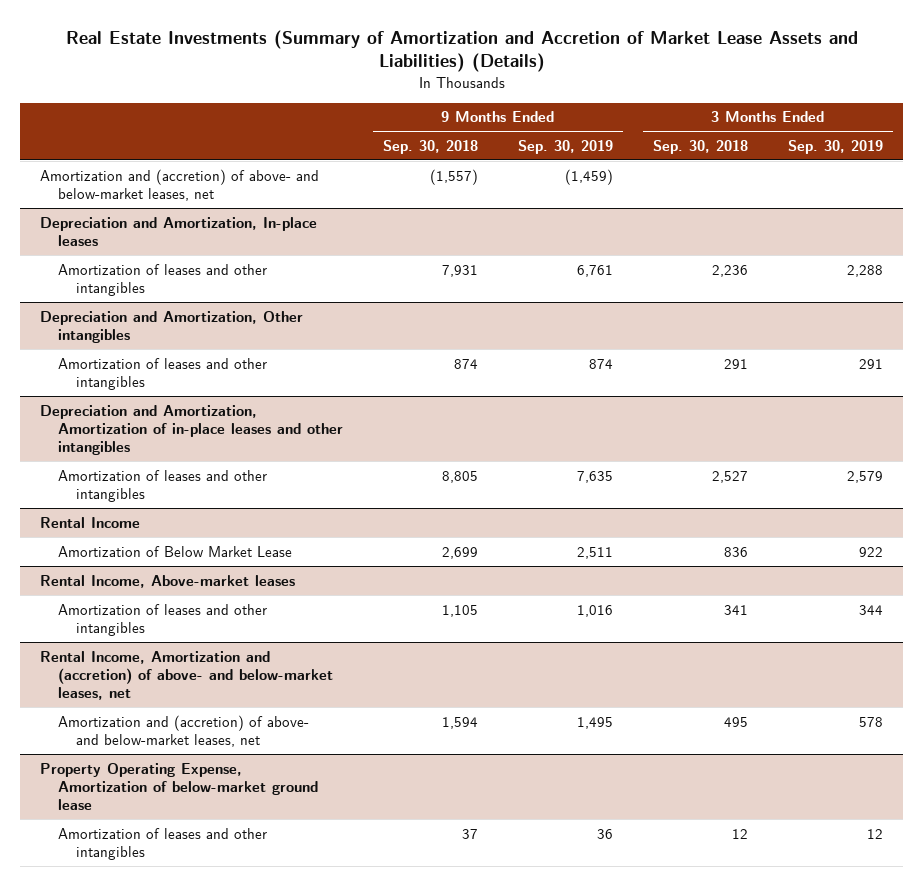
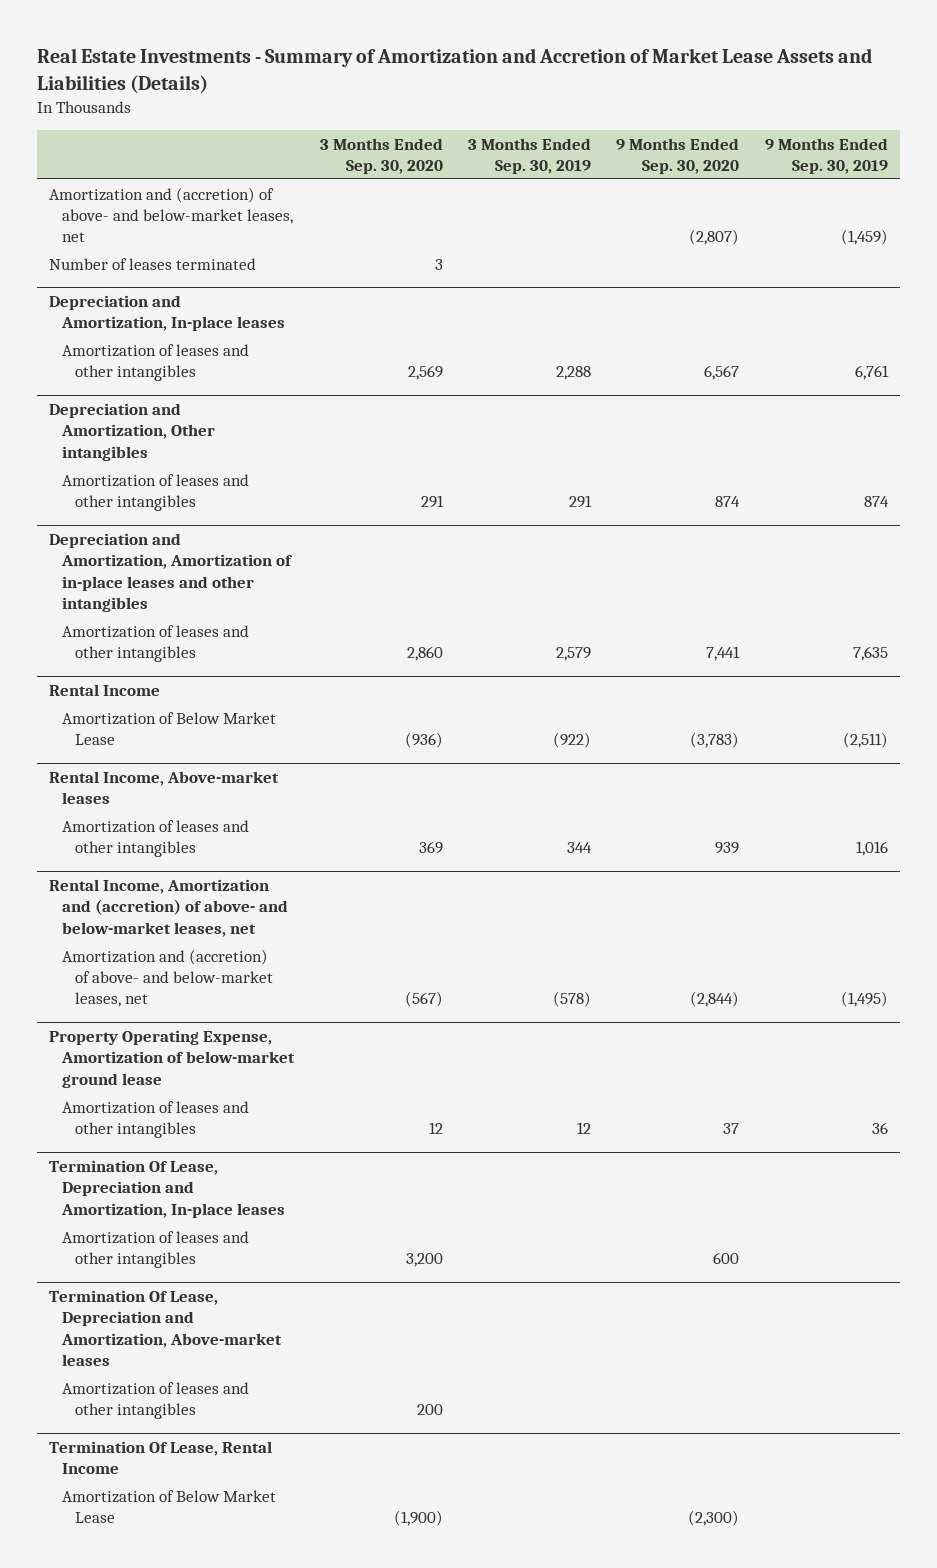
- Real Estate Investments (Summary of Amortization and Accretion of Market Lease Assets and Liabilities) (Details)
+ Real Estate Investments - Summary of Amortization and Accretion of Market Lease Assets and Liabilities (Details)
- | 9 Months Ended Sep. 30, 2018 | 9 Months Ended Sep. 30, 2019 | 3 Months Ended Sep. 30, 2018 | 3 Months Ended Sep. 30, 2019
+ | 3 Months Ended Sep. 30, 2020 | 3 Months Ended Sep. 30, 2019 | 9 Months Ended Sep. 30, 2020 | 9 Months Ended Sep. 30, 2019
+ Number of leases terminated | 3 | | |
@ Rental Income
- Amortization of Below Market Lease | 2,699 | 2,511 | 836 | 922
+ Amortization of Below Market Lease | (936) | (922) | (3,783) | (2,511)
@ Rental Income, Amortization and (accretion) of above- and below-market leases, net
- Amortization and (accretion) of above- and below-market leases, net | 1,594 | 1,495 | 495 | 578
+ Amortization and (accretion) of above- and below-market leases, net | (567) | (578) | (2,844) | (1,495)
+ Termination Of Lease, Depreciation and Amortization, In-place leases
+ Amortization of leases and other intangibles | 3,200 | | 600 |
+ Termination Of Lease, Depreciation and Amortization, Above-market leases
+ Amortization of leases and other intangibles | 200 | | |
+ Termination Of Lease, Rental Income
+ Amortization of Below Market Lease | (1,900) | | (2,300) |

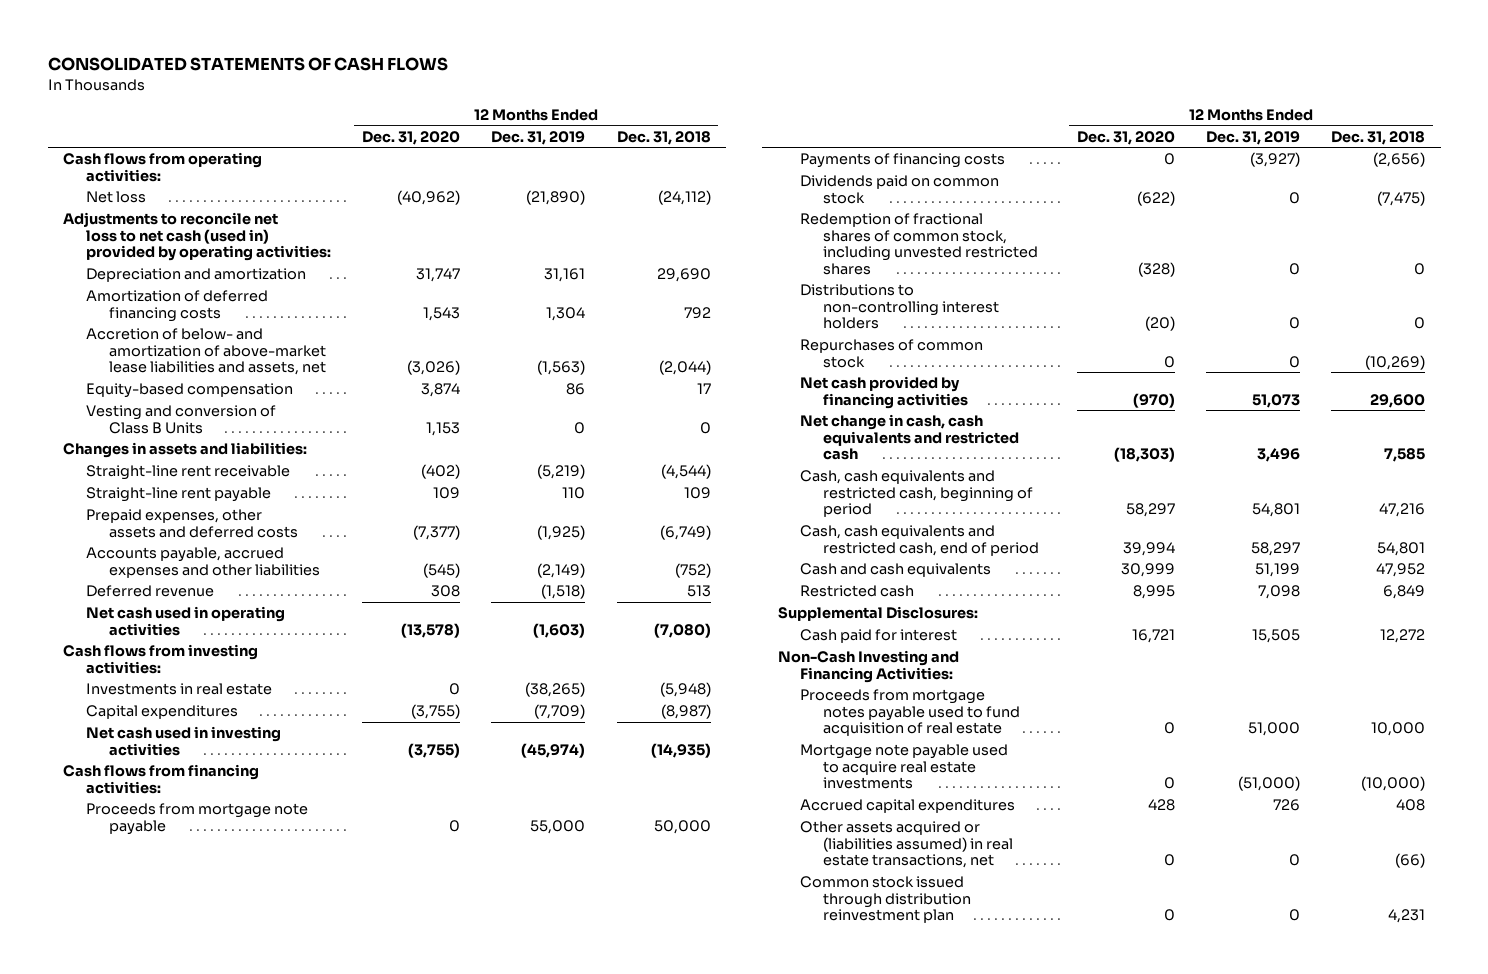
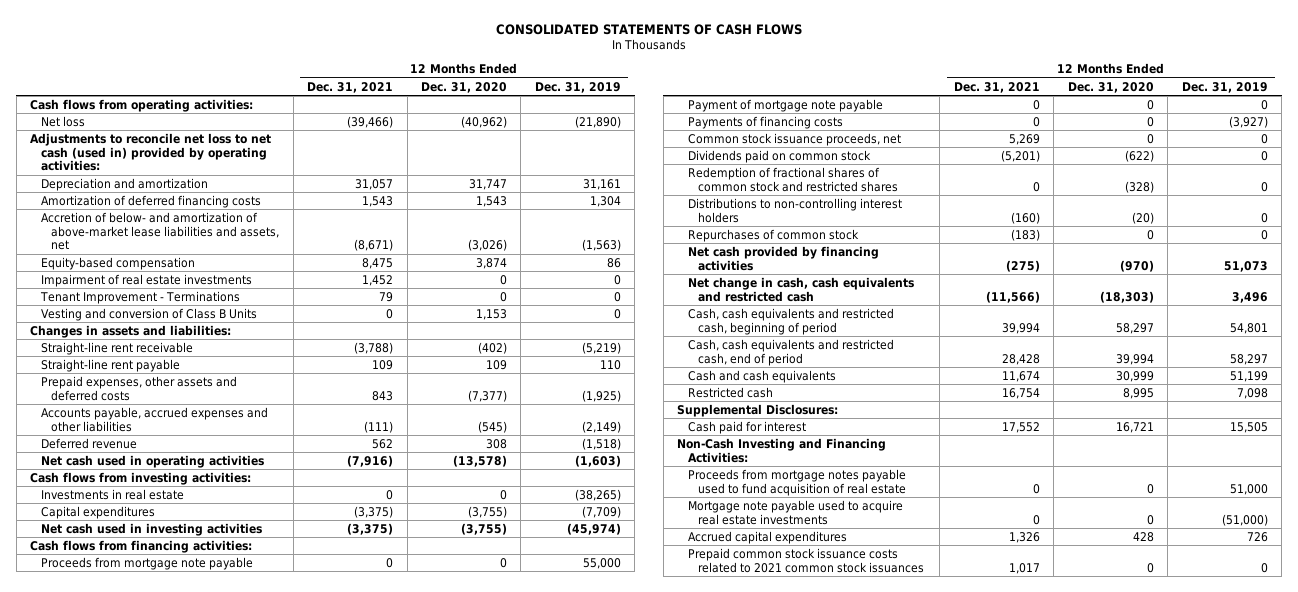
- | 12 Months Ended Dec. 31, 2020 | 12 Months Ended Dec. 31, 2019 | 12 Months Ended Dec. 31, 2018
+ | 12 Months Ended Dec. 31, 2021 | 12 Months Ended Dec. 31, 2020 | 12 Months Ended Dec. 31, 2019
+ Impairment of real estate investments | 1,452 | 0 | 0
+ Tenant Improvement - Terminations | 79 | 0 | 0
+ Payment of mortgage note payable | 0 | 0 | 0
+ Common stock issuance proceeds, net | 5,269 | 0 | 0
- Redemption of fractional shares of common stock, including unvested restricted shares | (328) | 0 | 0
+ Redemption of fractional shares of common stock and restricted shares | 0 | (328) | 0
- Other assets acquired or (liabilities assumed) in real estate transactions, net | 0 | 0 | (66)
- Common stock issued through distribution reinvestment plan | 0 | 0 | 4,231
+ Prepaid common stock issuance costs related to 2021 common stock issuances | 1,017 | 0 | 0

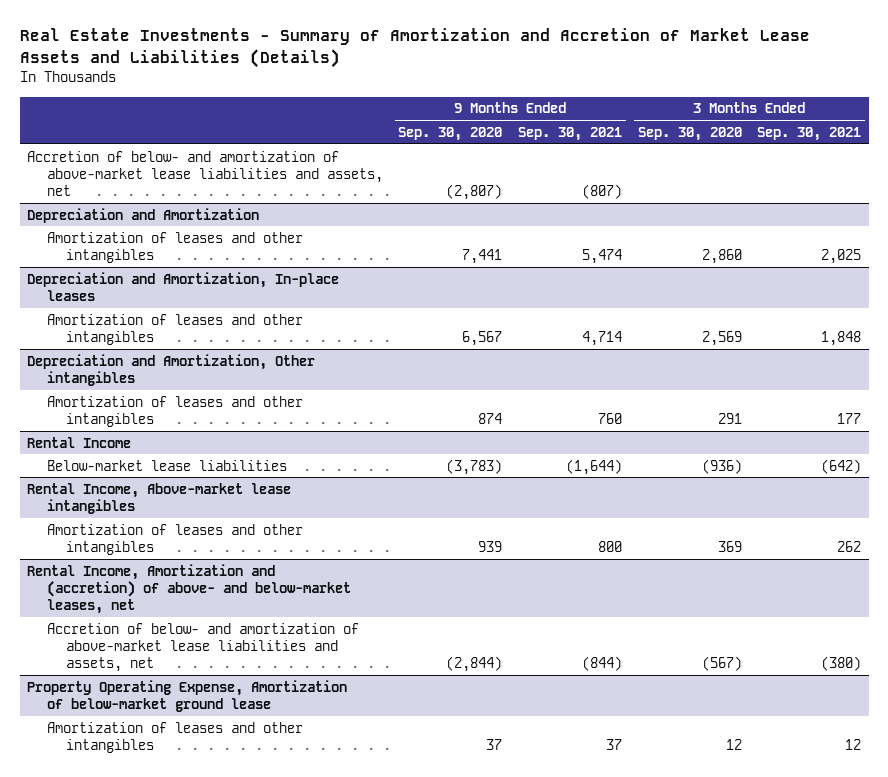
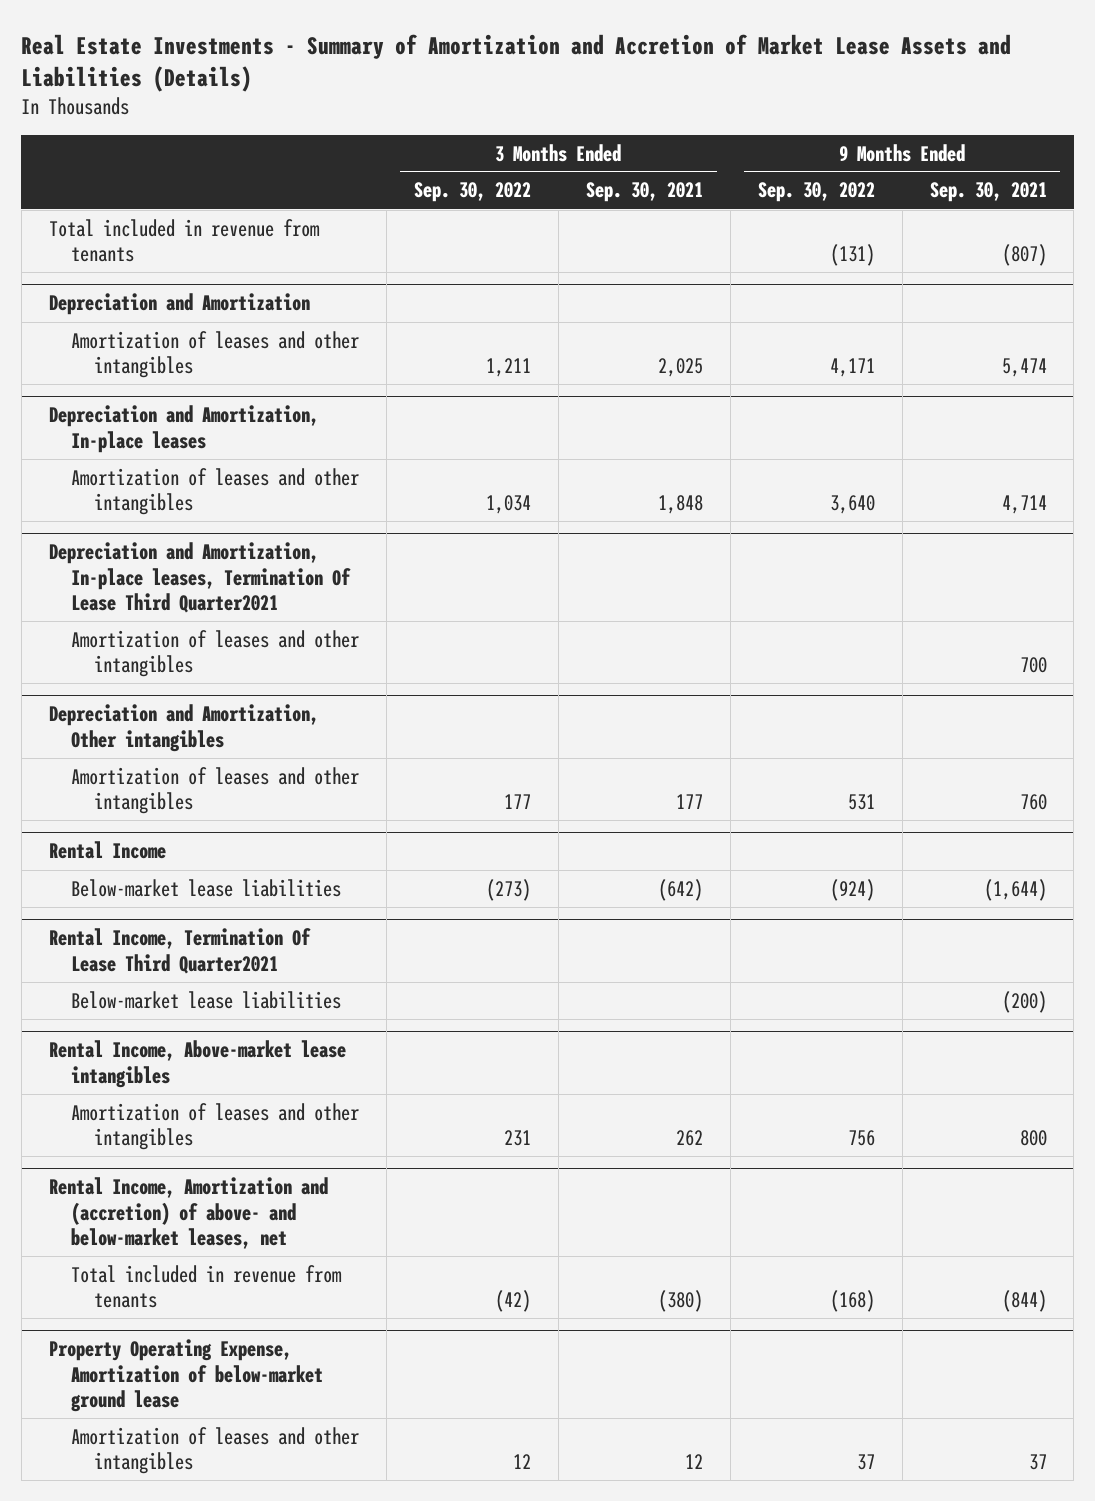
- | 9 Months Ended Sep. 30, 2020 | 9 Months Ended Sep. 30, 2021 | 3 Months Ended Sep. 30, 2020 | 3 Months Ended Sep. 30, 2021
+ | 3 Months Ended Sep. 30, 2022 | 3 Months Ended Sep. 30, 2021 | 9 Months Ended Sep. 30, 2022 | 9 Months Ended Sep. 30, 2021
- Accretion of below- and amortization of above-market lease liabilities and assets, net | (2,807) | (807) | |
+ Total included in revenue from tenants | | | (131) | (807)
+ Depreciation and Amortization, In-place leases, Termination Of Lease Third Quarter2021
+ Amortization of leases and other intangibles | | | | 700
+ Rental Income, Termination Of Lease Third Quarter2021
+ Below-market lease liabilities | | | | (200)
@ Rental Income, Amortization and (accretion) of above- and below-market leases, net
- Accretion of below- and amortization of above-market lease liabilities and assets, net | (2,844) | (844) | (567) | (380)
+ Total included in revenue from tenants | (42) | (380) | (168) | (844)

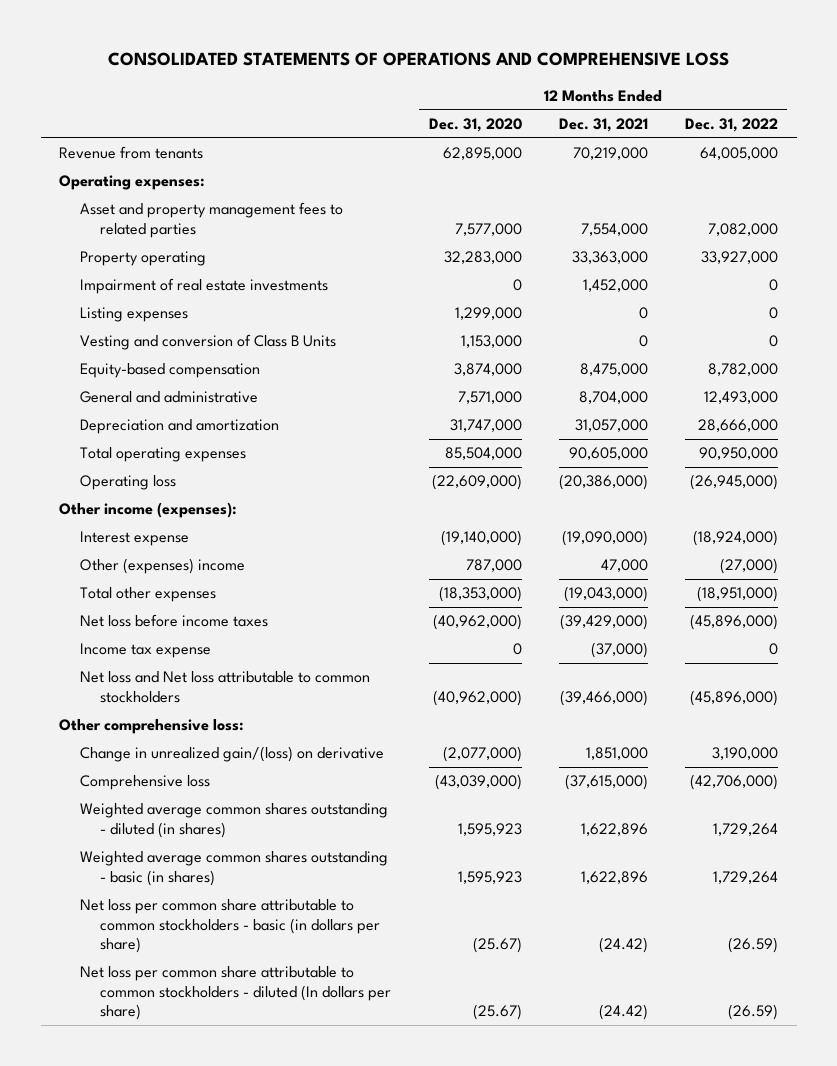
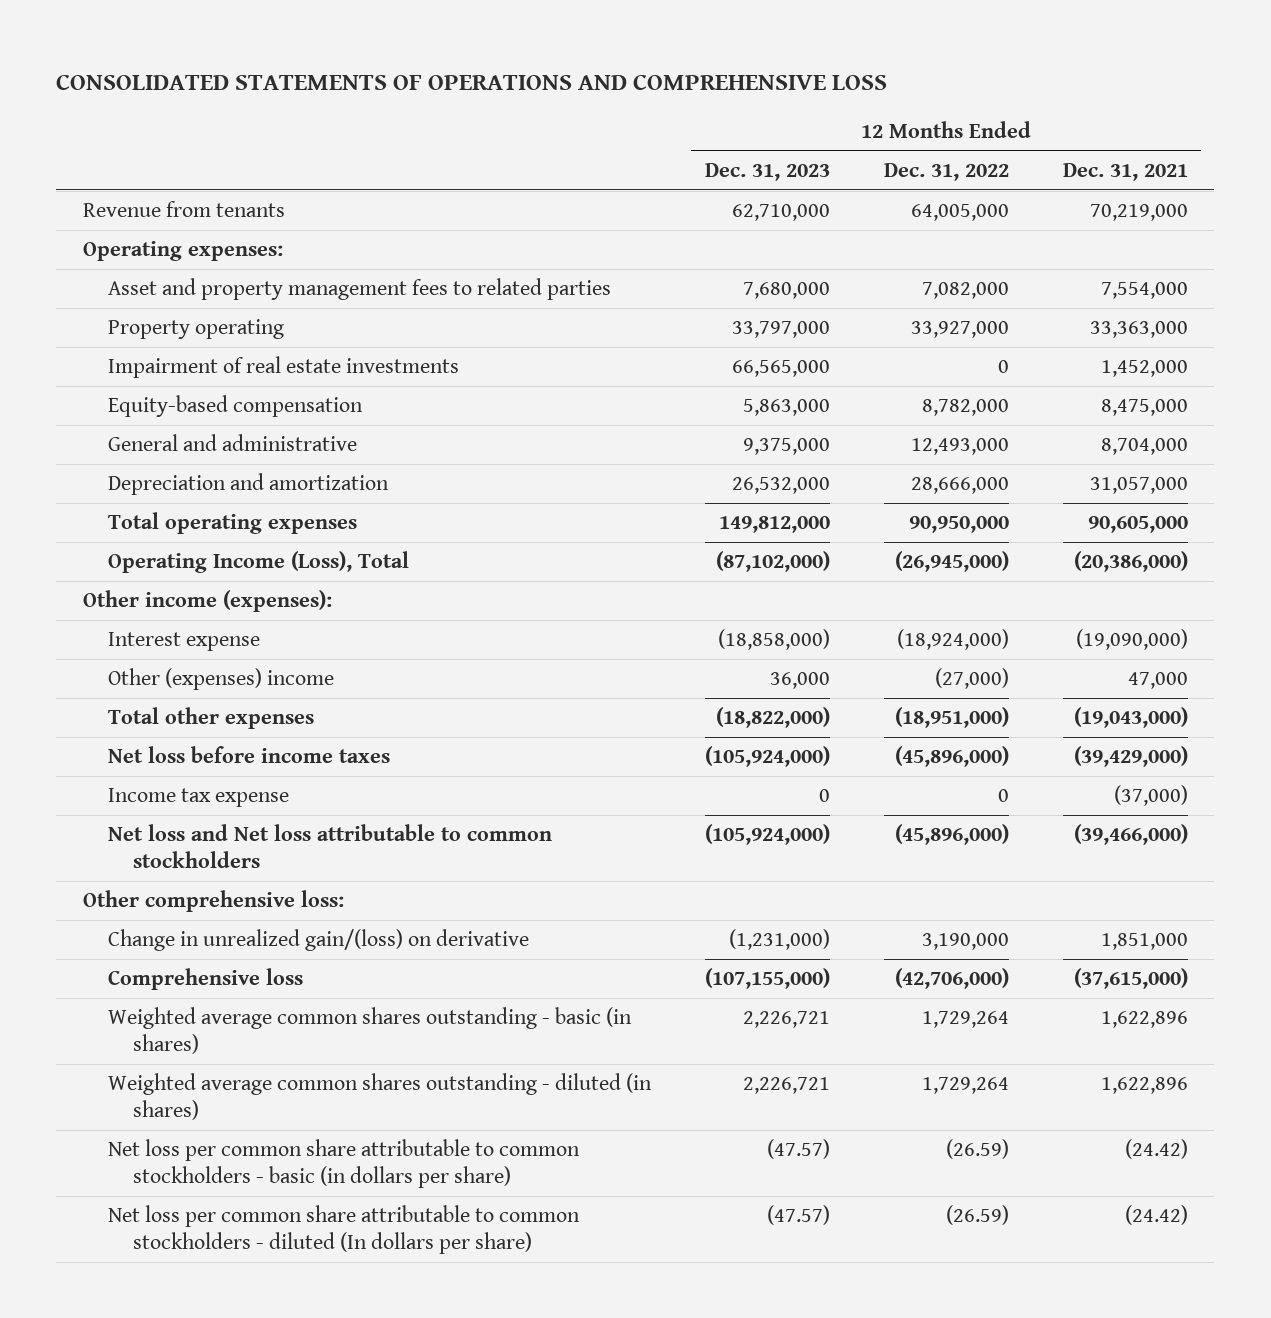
- | 12 Months Ended Dec. 31, 2020 | 12 Months Ended Dec. 31, 2021 | 12 Months Ended Dec. 31, 2022
+ | 12 Months Ended Dec. 31, 2023 | 12 Months Ended Dec. 31, 2022 | 12 Months Ended Dec. 31, 2021
- Listing expenses | 1,299,000 | 0 | 0
- Vesting and conversion of Class B Units | 1,153,000 | 0 | 0
- Operating loss | (22,609,000) | (20,386,000) | (26,945,000)
+ Operating Income (Loss), Total | (87,102,000) | (26,945,000) | (20,386,000)
moved down: Weighted average common shares outstanding - diluted (in shares) | 2,226,721 | 1,729,264 | 1,622,896

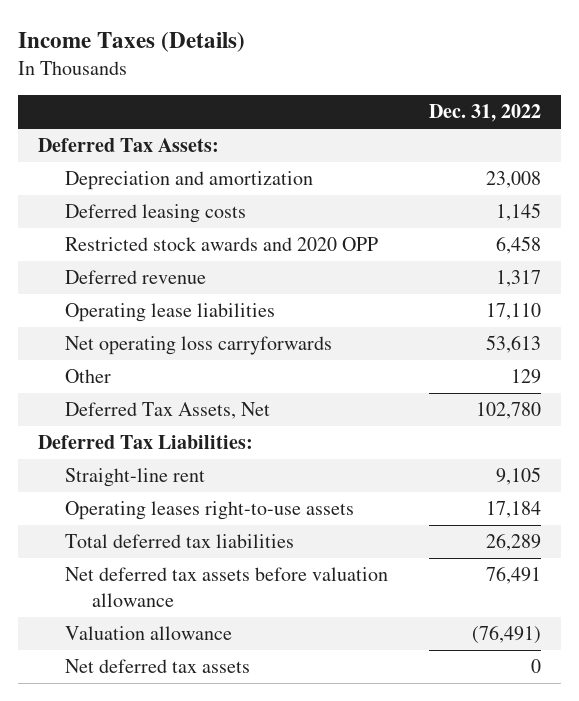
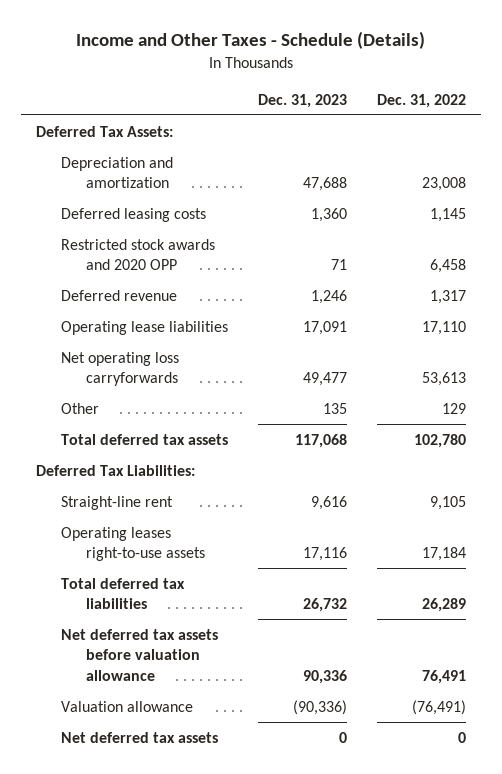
- Income Taxes (Details)
+ Income and Other Taxes - Schedule (Details)
- | Dec. 31, 2022
+ | Dec. 31, 2023 | Dec. 31, 2022
- Deferred Tax Assets, Net | 102,780
+ Total deferred tax assets | 117,068 | 102,780

